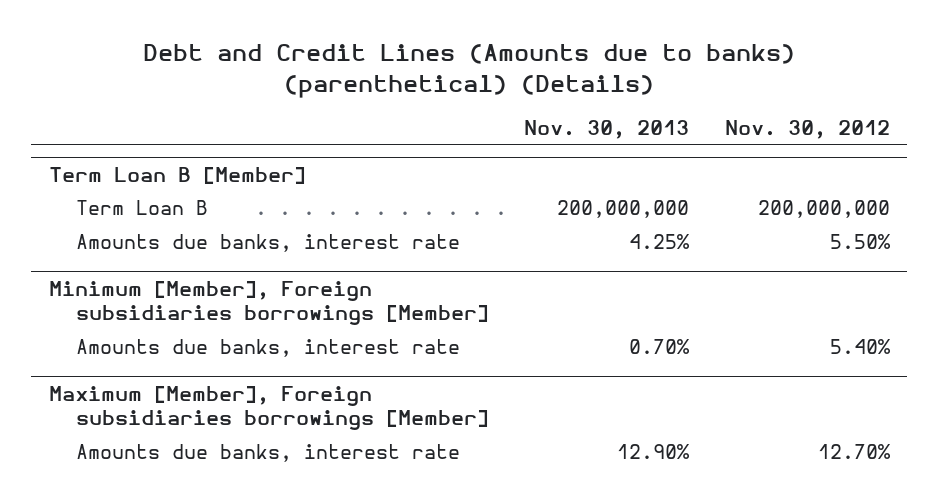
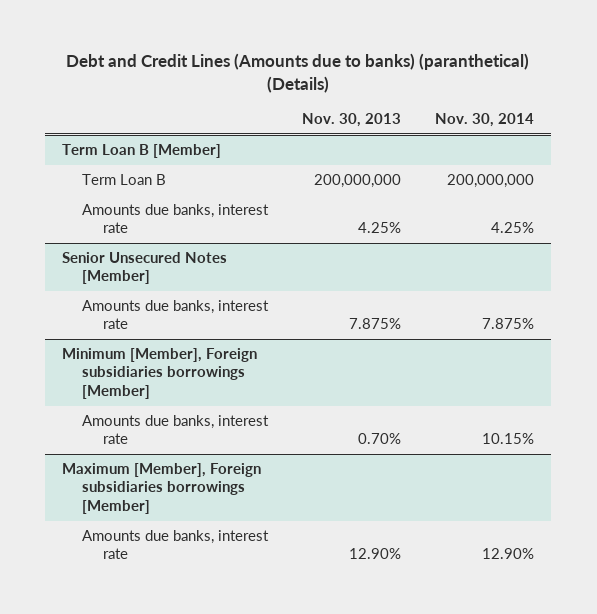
- Debt and Credit Lines (Amounts due to banks) (parenthetical) (Details)
+ Debt and Credit Lines (Amounts due to banks) (paranthetical) (Details)
- | Nov. 30, 2013 | Nov. 30, 2012
+ | Nov. 30, 2013 | Nov. 30, 2014
+ Senior Unsecured Notes [Member]
+ Amounts due banks, interest rate | 7.875% | 7.875%

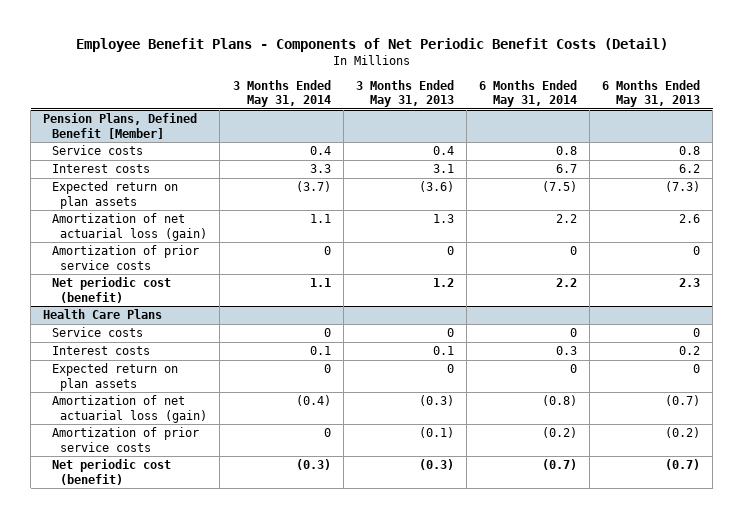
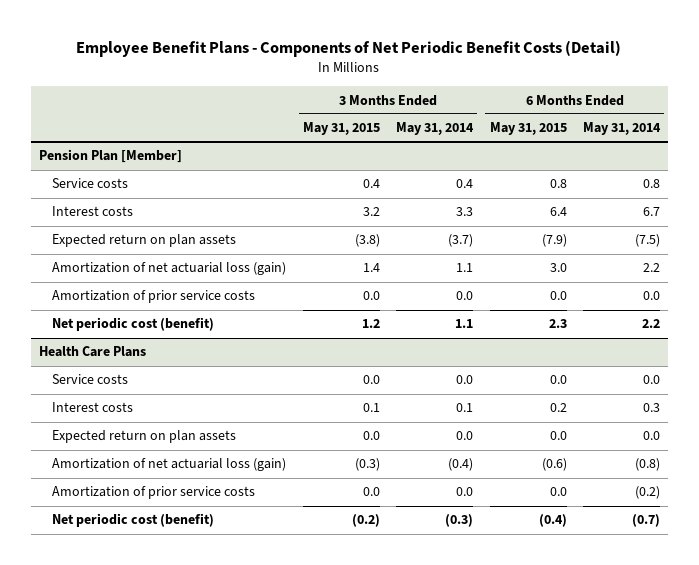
- | 3 Months Ended May 31, 2014 | 3 Months Ended May 31, 2013 | 6 Months Ended May 31, 2014 | 6 Months Ended May 31, 2013
+ | 3 Months Ended May 31, 2015 | 3 Months Ended May 31, 2014 | 6 Months Ended May 31, 2015 | 6 Months Ended May 31, 2014
- Pension Plans, Defined Benefit [Member]
+ Pension Plan [Member]
- Amortization of prior service costs | 0 | 0 | 0 | 0
+ Amortization of prior service costs | 0.0 | 0.0 | 0.0 | 0.0
@ Health Care Plans
- Service costs | 0 | 0 | 0 | 0
+ Service costs | 0.0 | 0.0 | 0.0 | 0.0
- Expected return on plan assets | 0 | 0 | 0 | 0
+ Expected return on plan assets | 0.0 | 0.0 | 0.0 | 0.0
- Amortization of prior service costs | 0 | (0.1) | (0.2) | (0.2)
+ Amortization of prior service costs | 0.0 | 0.0 | 0.0 | (0.2)

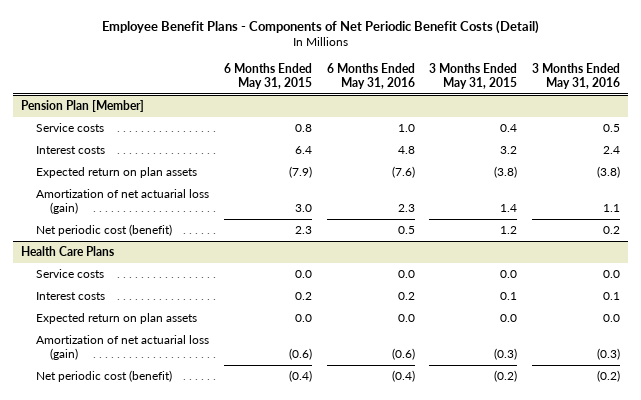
- | 3 Months Ended May 31, 2015 | 3 Months Ended May 31, 2014 | 6 Months Ended May 31, 2015 | 6 Months Ended May 31, 2014
+ | 6 Months Ended May 31, 2015 | 6 Months Ended May 31, 2016 | 3 Months Ended May 31, 2015 | 3 Months Ended May 31, 2016
@ Pension Plan [Member]
- Amortization of prior service costs | 0.0 | 0.0 | 0.0 | 0.0
@ Health Care Plans
- Amortization of prior service costs | 0.0 | 0.0 | 0.0 | (0.2)

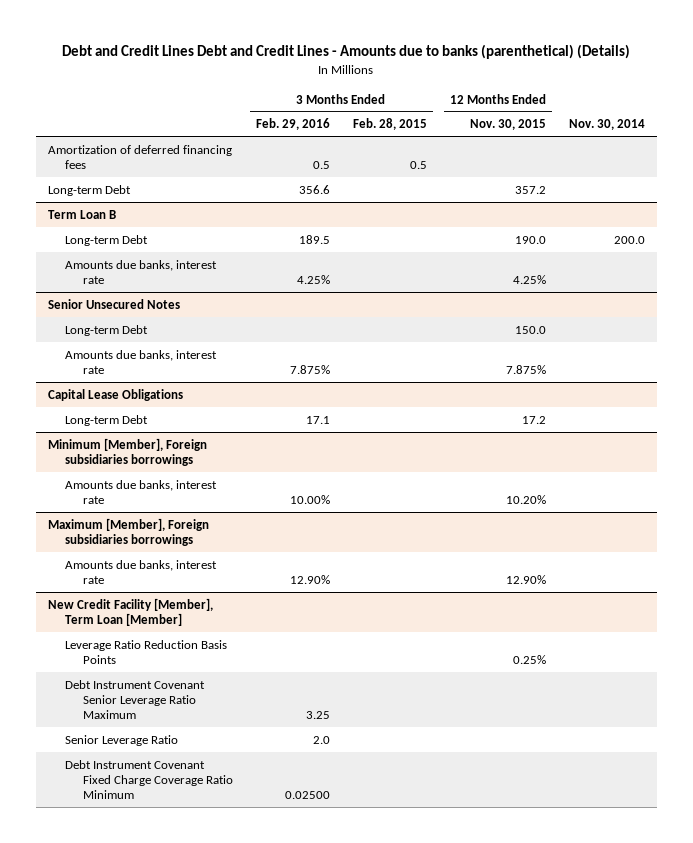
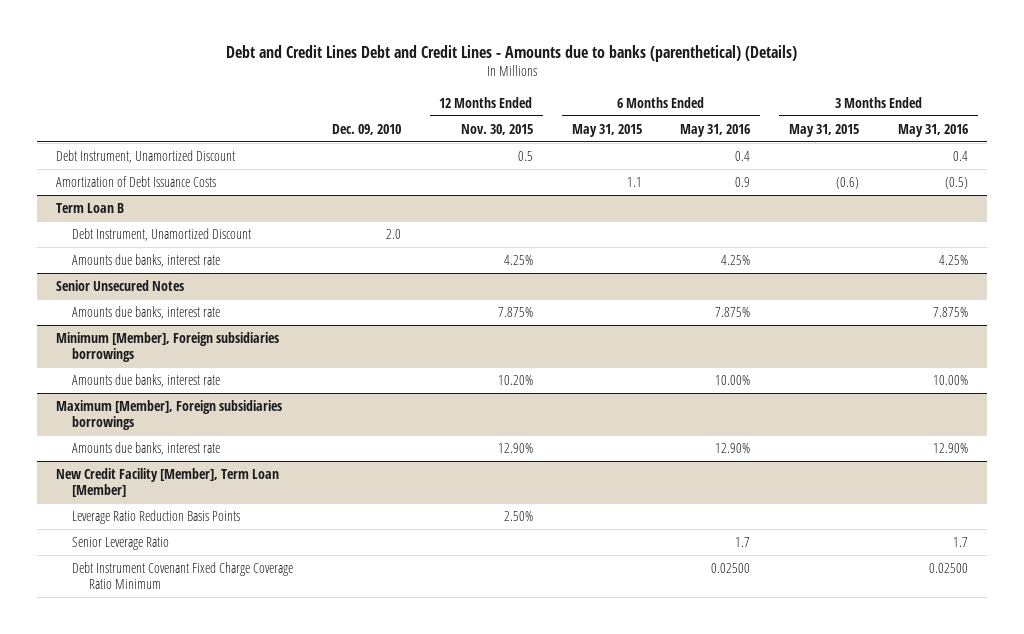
- | 3 Months Ended Feb. 29, 2016 | 3 Months Ended Feb. 28, 2015 | 12 Months Ended Nov. 30, 2015 | Nov. 30, 2014
+ | Dec. 09, 2010 | 12 Months Ended Nov. 30, 2015 | 6 Months Ended May 31, 2015 | 6 Months Ended May 31, 2016 | 3 Months Ended May 31, 2015 | 3 Months Ended May 31, 2016
- Amortization of deferred financing fees | 0.5 | 0.5 | |
- Long-term Debt | 356.6 | | 357.2 |
+ Debt Instrument, Unamortized Discount | | 0.5 | | 0.4 | | 0.4
+ Amortization of Debt Issuance Costs | | | 1.1 | 0.9 | (0.6) | (0.5)
@ Term Loan B
- Long-term Debt | 189.5 | | 190.0 | 200.0
+ Debt Instrument, Unamortized Discount | 2.0 | | | | |
@ Senior Unsecured Notes
- Long-term Debt | | | 150.0 |
- Capital Lease Obligations
- Long-term Debt | 17.1 | | 17.2 |
@ New Credit Facility [Member], Term Loan [Member]
- Leverage Ratio Reduction Basis Points | | | 0.25% |
- Debt Instrument Covenant Senior Leverage Ratio Maximum | 3.25 | | |
+ Leverage Ratio Reduction Basis Points | | 2.50% | | | |

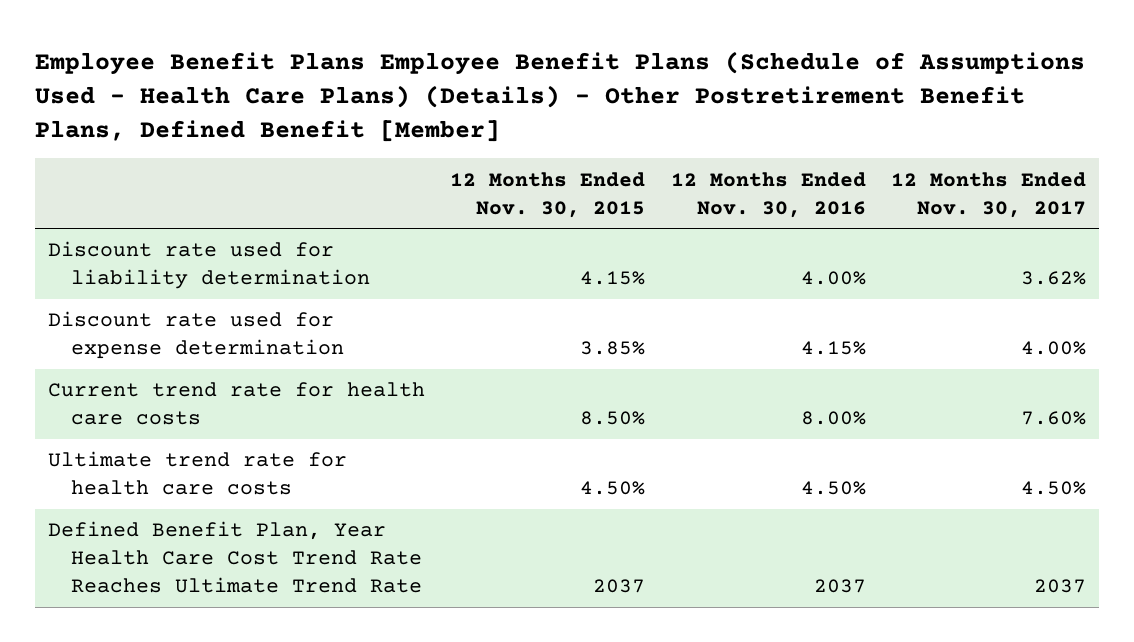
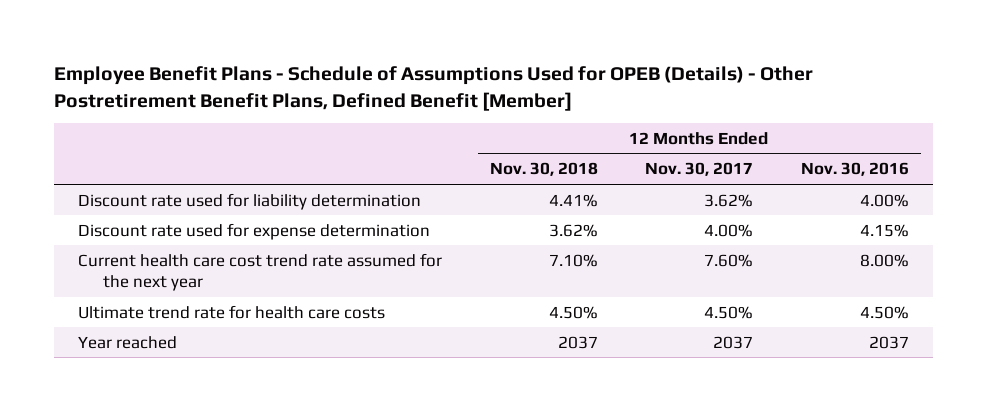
- Employee Benefit Plans Employee Benefit Plans (Schedule of Assumptions Used - Health Care Plans) (Details) - Other Postretirement Benefit Plans, Defined Benefit [Member]
+ Employee Benefit Plans - Schedule of Assumptions Used for OPEB (Details) - Other Postretirement Benefit Plans, Defined Benefit [Member]
- | 12 Months Ended Nov. 30, 2015 | 12 Months Ended Nov. 30, 2016 | 12 Months Ended Nov. 30, 2017
+ | 12 Months Ended Nov. 30, 2018 | 12 Months Ended Nov. 30, 2017 | 12 Months Ended Nov. 30, 2016
- Current trend rate for health care costs | 8.50% | 8.00% | 7.60%
+ Current health care cost trend rate assumed for the next year | 7.10% | 7.60% | 8.00%
- Defined Benefit Plan, Year Health Care Cost Trend Rate Reaches Ultimate Trend Rate | 2037 | 2037 | 2037
+ Year reached | 2037 | 2037 | 2037

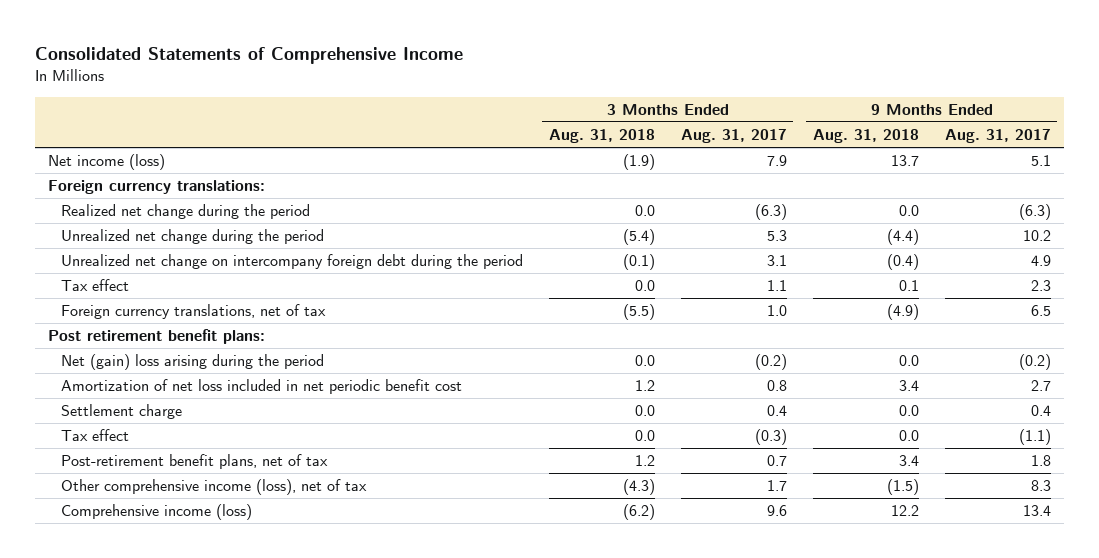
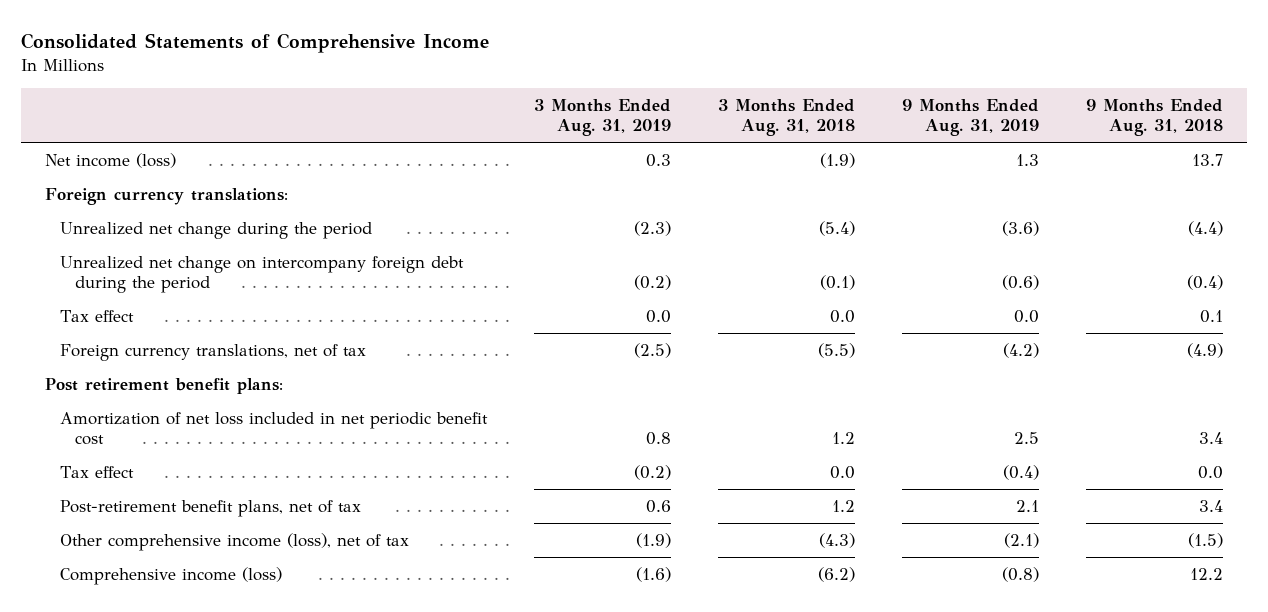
- | 3 Months Ended Aug. 31, 2018 | 3 Months Ended Aug. 31, 2017 | 9 Months Ended Aug. 31, 2018 | 9 Months Ended Aug. 31, 2017
+ | 3 Months Ended Aug. 31, 2019 | 3 Months Ended Aug. 31, 2018 | 9 Months Ended Aug. 31, 2019 | 9 Months Ended Aug. 31, 2018
- Realized net change during the period | 0.0 | (6.3) | 0.0 | (6.3)
- Net (gain) loss arising during the period | 0.0 | (0.2) | 0.0 | (0.2)
- Settlement charge | 0.0 | 0.4 | 0.0 | 0.4

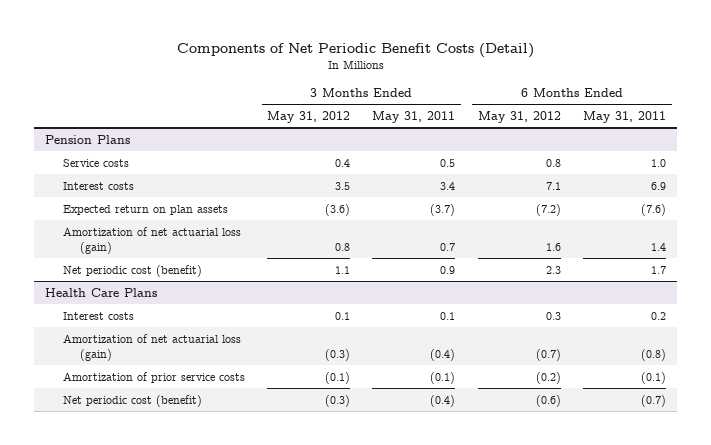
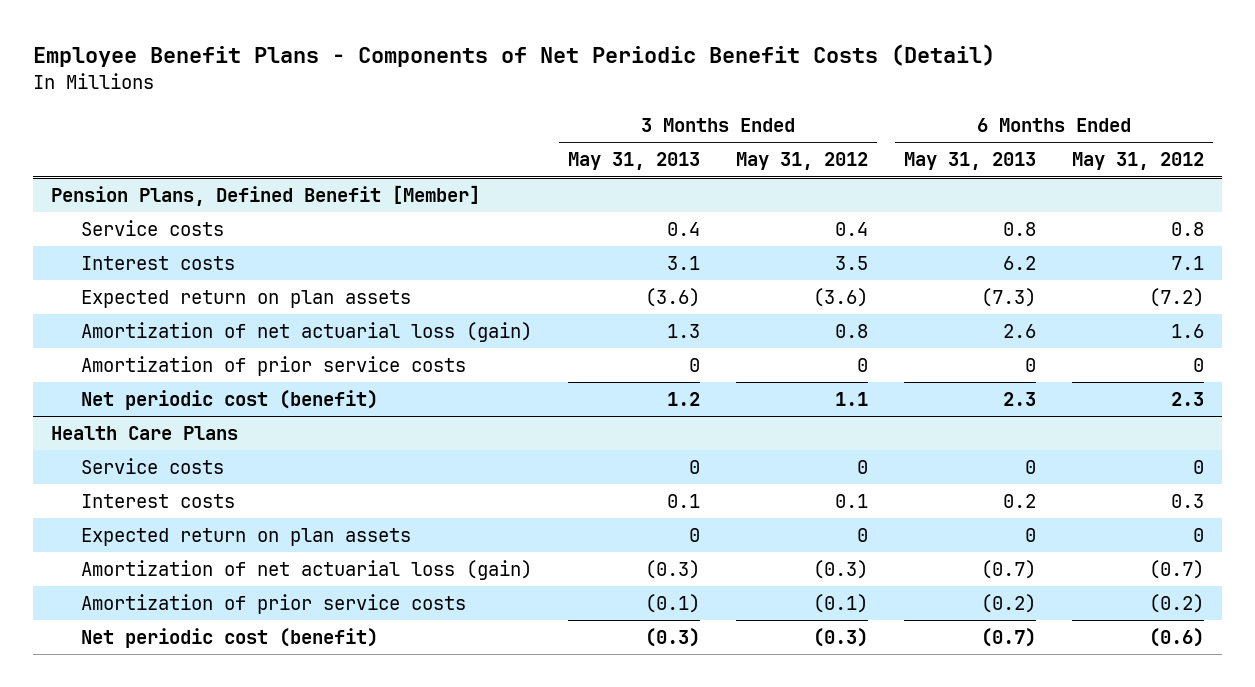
- Components of Net Periodic Benefit Costs (Detail)
+ Employee Benefit Plans - Components of Net Periodic Benefit Costs (Detail)
- | 3 Months Ended May 31, 2012 | 3 Months Ended May 31, 2011 | 6 Months Ended May 31, 2012 | 6 Months Ended May 31, 2011
+ | 3 Months Ended May 31, 2013 | 3 Months Ended May 31, 2012 | 6 Months Ended May 31, 2013 | 6 Months Ended May 31, 2012
- Pension Plans
+ Pension Plans, Defined Benefit [Member]
+ Amortization of prior service costs | 0 | 0 | 0 | 0
@ Health Care Plans
+ Service costs | 0 | 0 | 0 | 0
+ Expected return on plan assets | 0 | 0 | 0 | 0

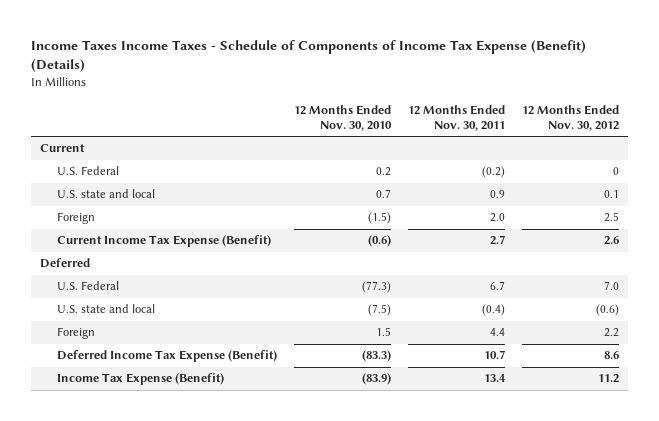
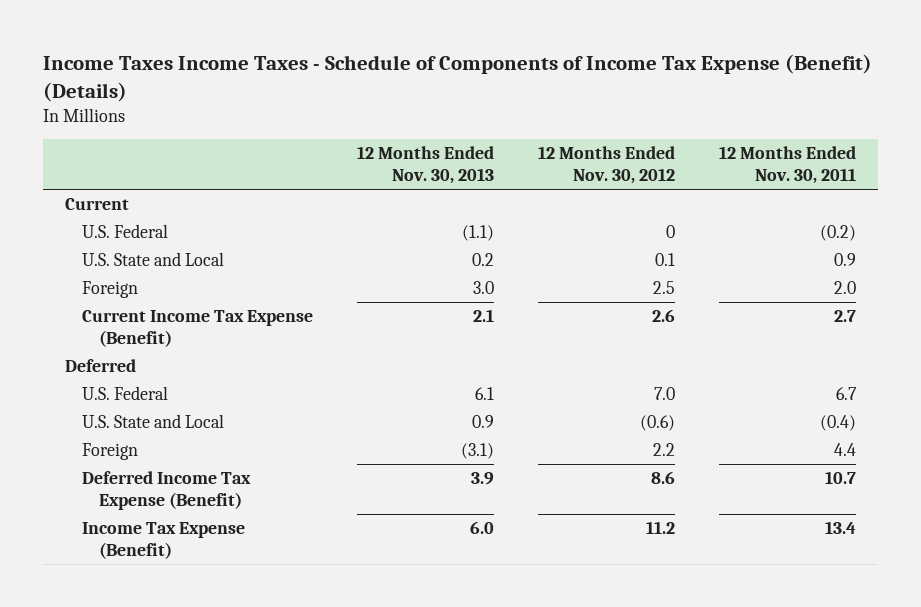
- | 12 Months Ended Nov. 30, 2010 | 12 Months Ended Nov. 30, 2011 | 12 Months Ended Nov. 30, 2012
+ | 12 Months Ended Nov. 30, 2013 | 12 Months Ended Nov. 30, 2012 | 12 Months Ended Nov. 30, 2011
- U.S. state and local | 0.7 | 0.9 | 0.1
+ U.S. State and Local | 0.2 | 0.1 | 0.9
- U.S. state and local | (7.5) | (0.4) | (0.6)
+ U.S. State and Local | 0.9 | (0.6) | (0.4)

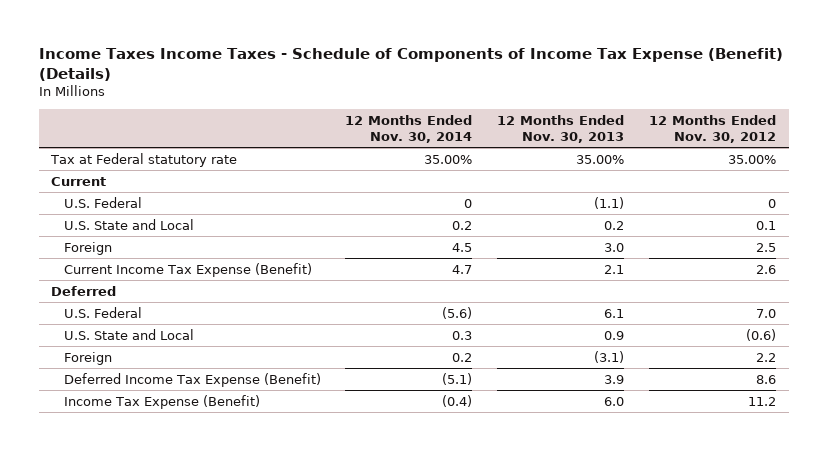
- | 12 Months Ended Nov. 30, 2013 | 12 Months Ended Nov. 30, 2012 | 12 Months Ended Nov. 30, 2011
+ | 12 Months Ended Nov. 30, 2014 | 12 Months Ended Nov. 30, 2013 | 12 Months Ended Nov. 30, 2012
+ Tax at Federal statutory rate | 35.00% | 35.00% | 35.00%

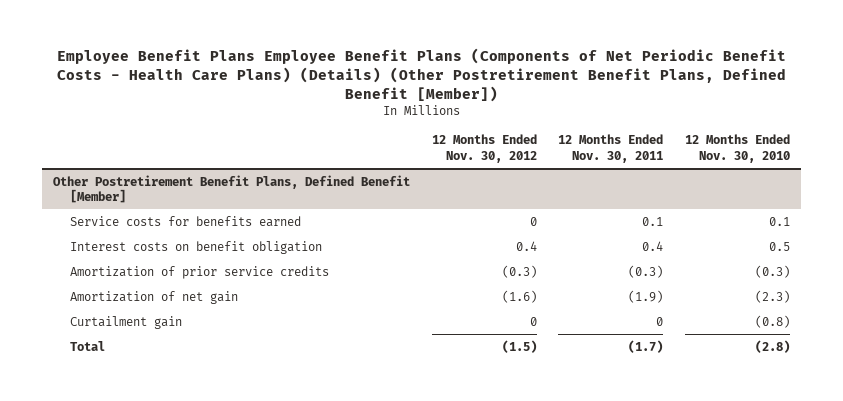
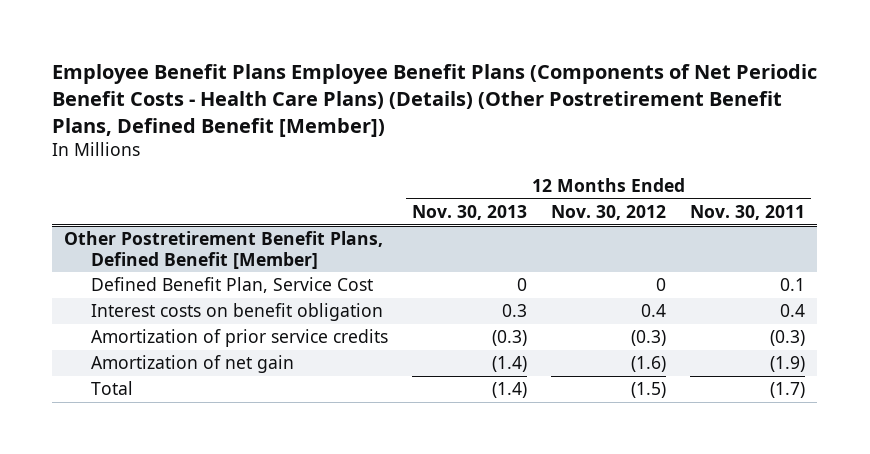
- | 12 Months Ended Nov. 30, 2012 | 12 Months Ended Nov. 30, 2011 | 12 Months Ended Nov. 30, 2010
+ | 12 Months Ended Nov. 30, 2013 | 12 Months Ended Nov. 30, 2012 | 12 Months Ended Nov. 30, 2011
@ Other Postretirement Benefit Plans, Defined Benefit [Member]
- Service costs for benefits earned | 0 | 0.1 | 0.1
+ Defined Benefit Plan, Service Cost | 0 | 0 | 0.1
- Curtailment gain | 0 | 0 | (0.8)

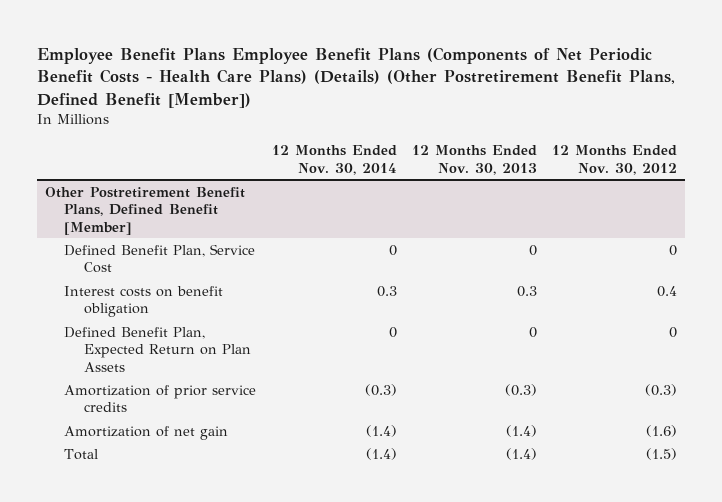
- | 12 Months Ended Nov. 30, 2013 | 12 Months Ended Nov. 30, 2012 | 12 Months Ended Nov. 30, 2011
+ | 12 Months Ended Nov. 30, 2014 | 12 Months Ended Nov. 30, 2013 | 12 Months Ended Nov. 30, 2012
@ Other Postretirement Benefit Plans, Defined Benefit [Member]
+ Defined Benefit Plan, Expected Return on Plan Assets | 0 | 0 | 0

